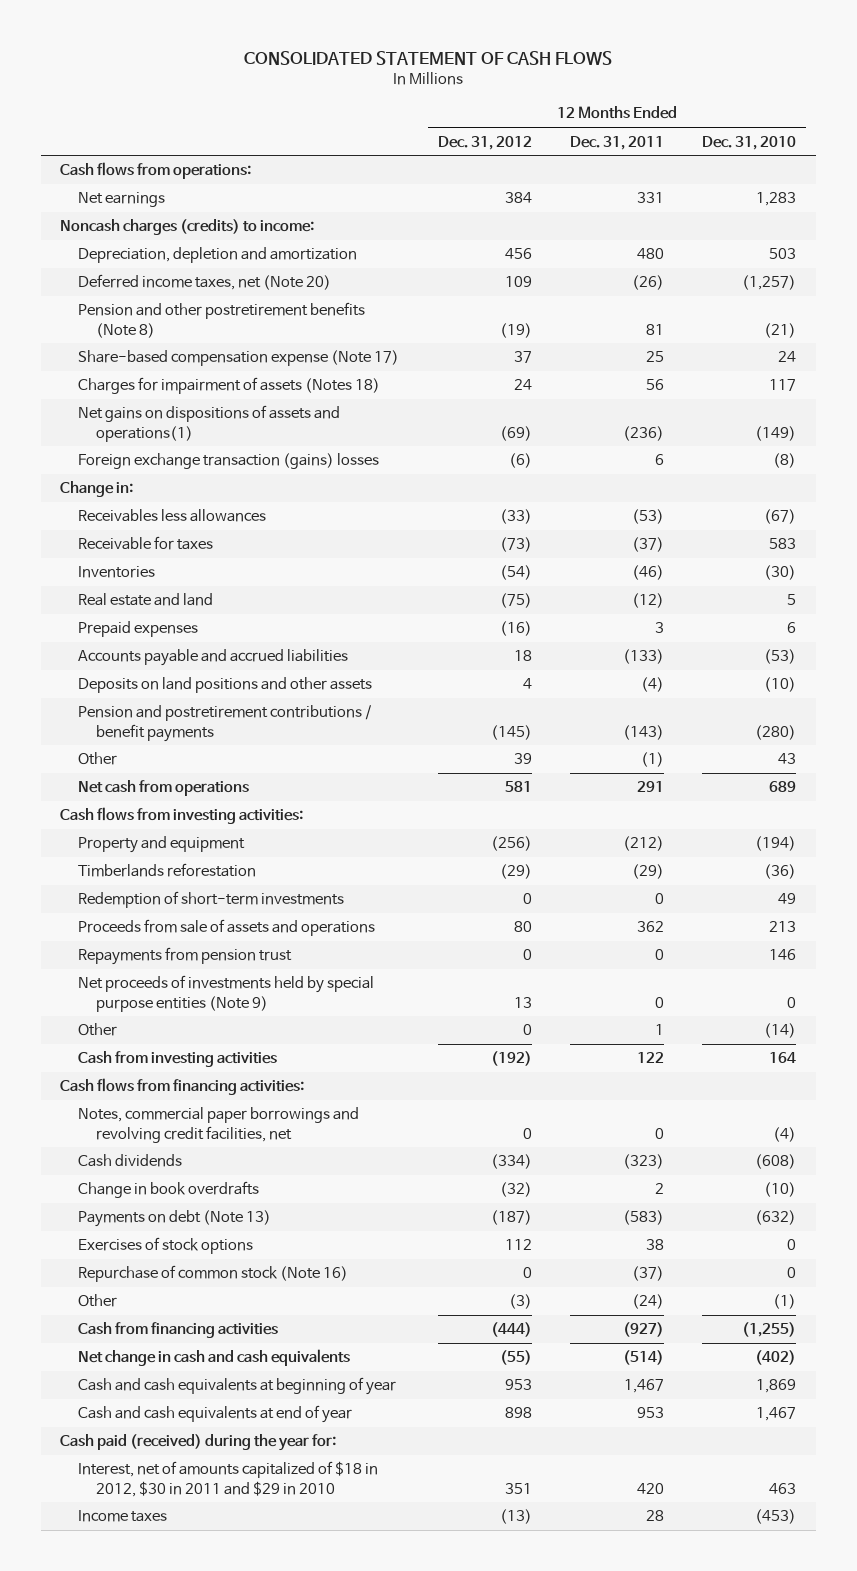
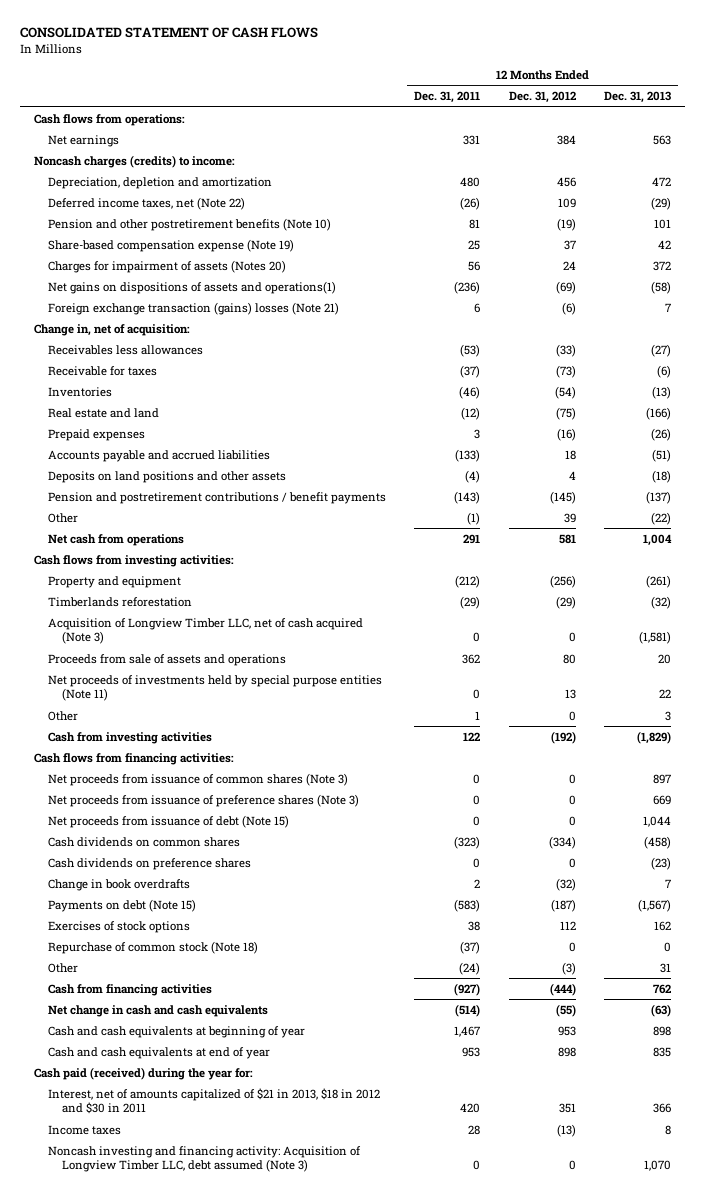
- | 12 Months Ended Dec. 31, 2012 | 12 Months Ended Dec. 31, 2011 | 12 Months Ended Dec. 31, 2010
+ | 12 Months Ended Dec. 31, 2011 | 12 Months Ended Dec. 31, 2012 | 12 Months Ended Dec. 31, 2013
- Deferred income taxes, net (Note 20) | 109 | (26) | (1,257)
- Pension and other postretirement benefits (Note 8) | (19) | 81 | (21)
- Share-based compensation expense (Note 17) | 37 | 25 | 24
- Charges for impairment of assets (Notes 18) | 24 | 56 | 117
+ Deferred income taxes, net (Note 22) | (26) | 109 | (29)
+ Pension and other postretirement benefits (Note 10) | 81 | (19) | 101
+ Share-based compensation expense (Note 19) | 25 | 37 | 42
+ Charges for impairment of assets (Notes 20) | 56 | 24 | 372
- Foreign exchange transaction (gains) losses | (6) | 6 | (8)
- Change in:
+ Foreign exchange transaction (gains) losses (Note 21) | 6 | (6) | 7
+ Change in, net of acquisition:
- Redemption of short-term investments | 0 | 0 | 49
+ Acquisition of Longview Timber LLC, net of cash acquired (Note 3) | 0 | 0 | (1,581)
- Repayments from pension trust | 0 | 0 | 146
- Net proceeds of investments held by special purpose entities (Note 9) | 13 | 0 | 0
+ Net proceeds of investments held by special purpose entities (Note 11) | 0 | 13 | 22
- Notes, commercial paper borrowings and revolving credit facilities, net | 0 | 0 | (4)
- Cash dividends | (334) | (323) | (608)
+ Net proceeds from issuance of common shares (Note 3) | 0 | 0 | 897
+ Net proceeds from issuance of preference shares (Note 3) | 0 | 0 | 669
+ Net proceeds from issuance of debt (Note 15) | 0 | 0 | 1,044
+ Cash dividends on common shares | (323) | (334) | (458)
+ Cash dividends on preference shares | 0 | 0 | (23)
- Payments on debt (Note 13) | (187) | (583) | (632)
+ Payments on debt (Note 15) | (583) | (187) | (1,567)
- Repurchase of common stock (Note 16) | 0 | (37) | 0
+ Repurchase of common stock (Note 18) | (37) | 0 | 0
- Interest, net of amounts capitalized of $18 in 2012, $30 in 2011 and $29 in 2010 | 351 | 420 | 463
+ Interest, net of amounts capitalized of $21 in 2013, $18 in 2012 and $30 in 2011 | 420 | 351 | 366
+ Noncash investing and financing activity: Acquisition of Longview Timber LLC, debt assumed (Note 3) | 0 | 0 | 1,070

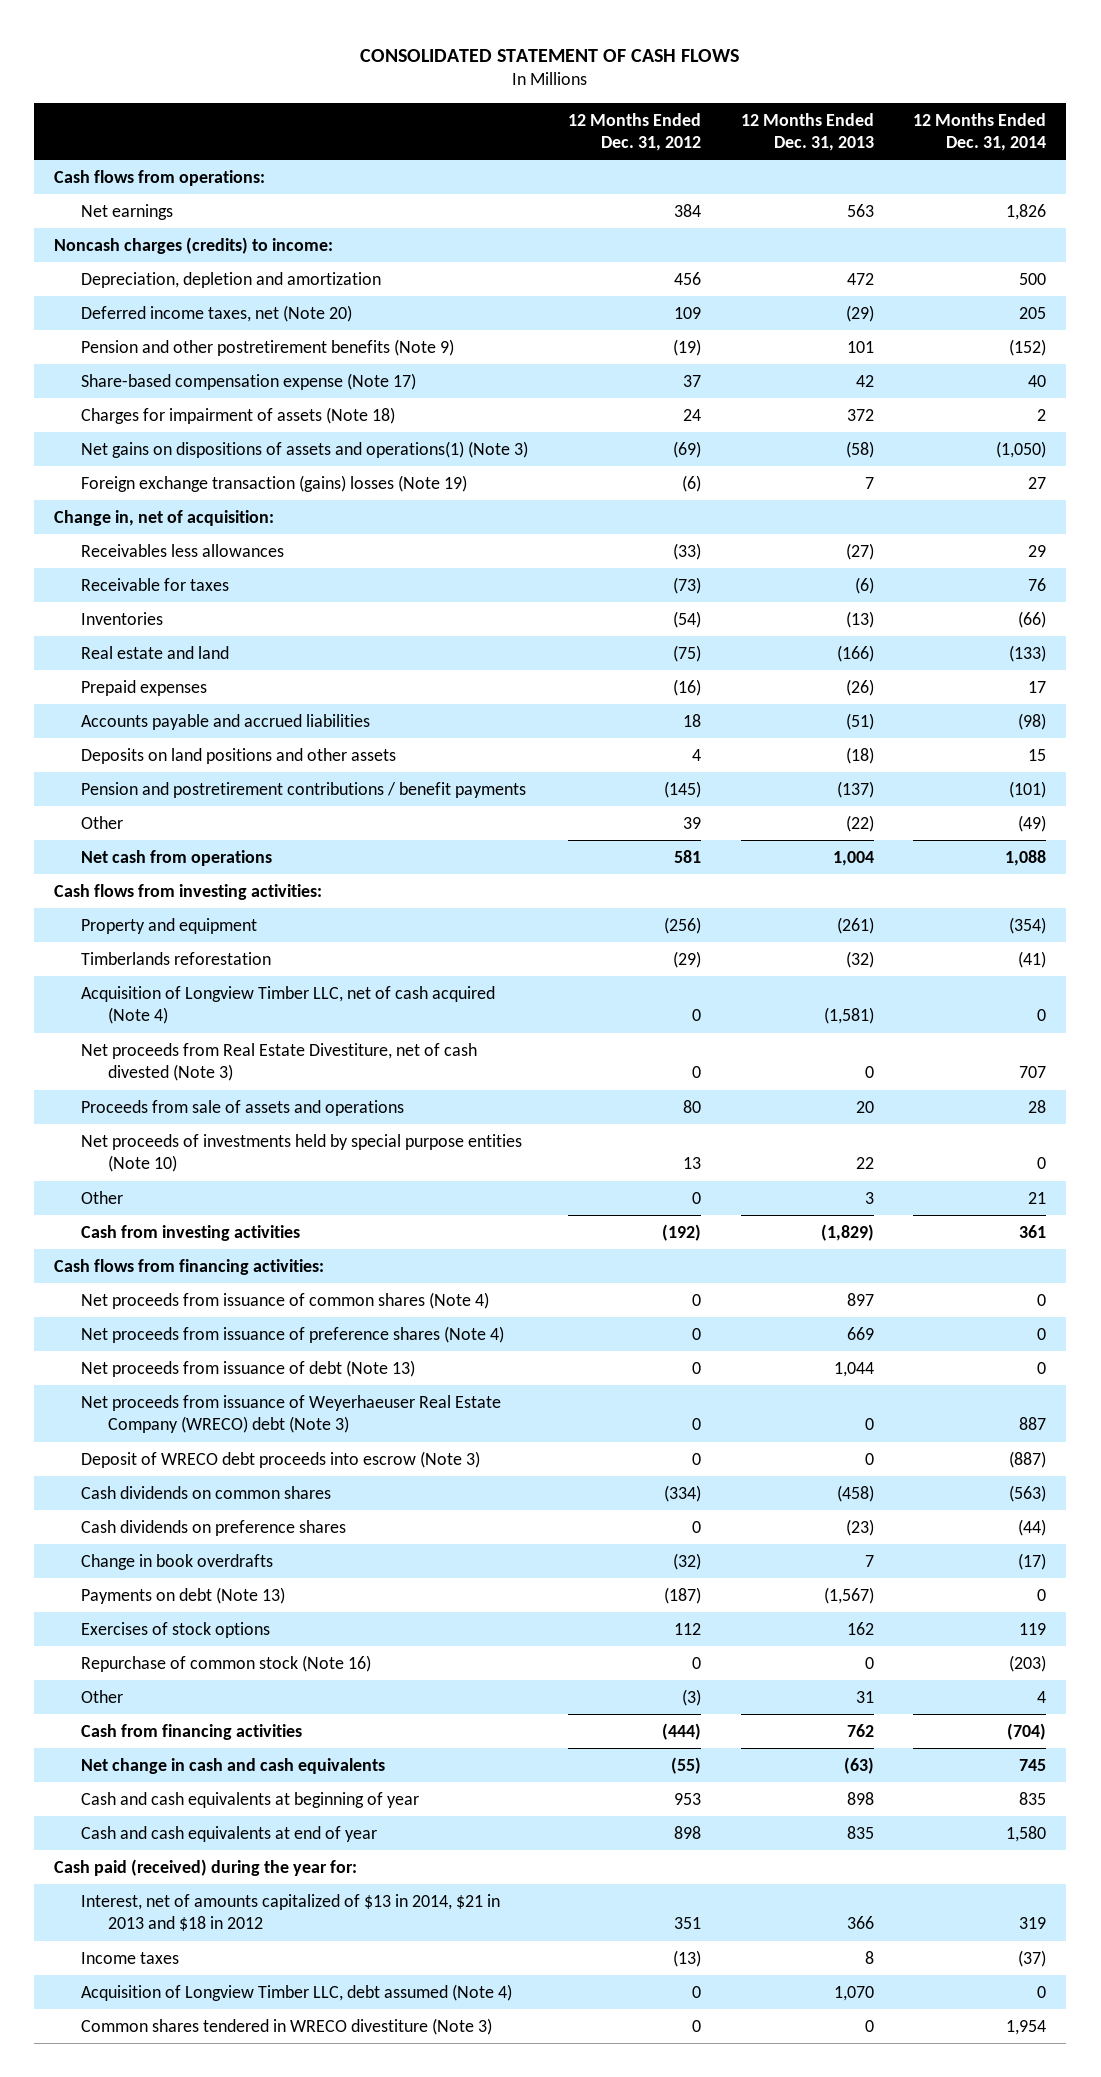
- | 12 Months Ended Dec. 31, 2011 | 12 Months Ended Dec. 31, 2012 | 12 Months Ended Dec. 31, 2013
+ | 12 Months Ended Dec. 31, 2012 | 12 Months Ended Dec. 31, 2013 | 12 Months Ended Dec. 31, 2014
- Deferred income taxes, net (Note 22) | (26) | 109 | (29)
- Pension and other postretirement benefits (Note 10) | 81 | (19) | 101
- Share-based compensation expense (Note 19) | 25 | 37 | 42
- Charges for impairment of assets (Notes 20) | 56 | 24 | 372
- Net gains on dispositions of assets and operations(1) | (236) | (69) | (58)
- Foreign exchange transaction (gains) losses (Note 21) | 6 | (6) | 7
+ Deferred income taxes, net (Note 20) | 109 | (29) | 205
+ Pension and other postretirement benefits (Note 9) | (19) | 101 | (152)
+ Share-based compensation expense (Note 17) | 37 | 42 | 40
+ Charges for impairment of assets (Note 18) | 24 | 372 | 2
+ Net gains on dispositions of assets and operations(1) (Note 3) | (69) | (58) | (1,050)
+ Foreign exchange transaction (gains) losses (Note 19) | (6) | 7 | 27
- Acquisition of Longview Timber LLC, net of cash acquired (Note 3) | 0 | 0 | (1,581)
+ Acquisition of Longview Timber LLC, net of cash acquired (Note 4) | 0 | (1,581) | 0
+ Net proceeds from Real Estate Divestiture, net of cash divested (Note 3) | 0 | 0 | 707
- Net proceeds of investments held by special purpose entities (Note 11) | 0 | 13 | 22
+ Net proceeds of investments held by special purpose entities (Note 10) | 13 | 22 | 0
- Net proceeds from issuance of common shares (Note 3) | 0 | 0 | 897
- Net proceeds from issuance of preference shares (Note 3) | 0 | 0 | 669
- Net proceeds from issuance of debt (Note 15) | 0 | 0 | 1,044
+ Net proceeds from issuance of common shares (Note 4) | 0 | 897 | 0
+ Net proceeds from issuance of preference shares (Note 4) | 0 | 669 | 0
+ Net proceeds from issuance of debt (Note 13) | 0 | 1,044 | 0
+ Net proceeds from issuance of Weyerhaeuser Real Estate Company (WRECO) debt (Note 3) | 0 | 0 | 887
+ Deposit of WRECO debt proceeds into escrow (Note 3) | 0 | 0 | (887)
- Payments on debt (Note 15) | (583) | (187) | (1,567)
+ Payments on debt (Note 13) | (187) | (1,567) | 0
- Repurchase of common stock (Note 18) | (37) | 0 | 0
+ Repurchase of common stock (Note 16) | 0 | 0 | (203)
- Interest, net of amounts capitalized of $21 in 2013, $18 in 2012 and $30 in 2011 | 420 | 351 | 366
+ Interest, net of amounts capitalized of $13 in 2014, $21 in 2013 and $18 in 2012 | 351 | 366 | 319
- Noncash investing and financing activity: Acquisition of Longview Timber LLC, debt assumed (Note 3) | 0 | 0 | 1,070
+ Acquisition of Longview Timber LLC, debt assumed (Note 4) | 0 | 1,070 | 0
+ Common shares tendered in WRECO divestiture (Note 3) | 0 | 0 | 1,954

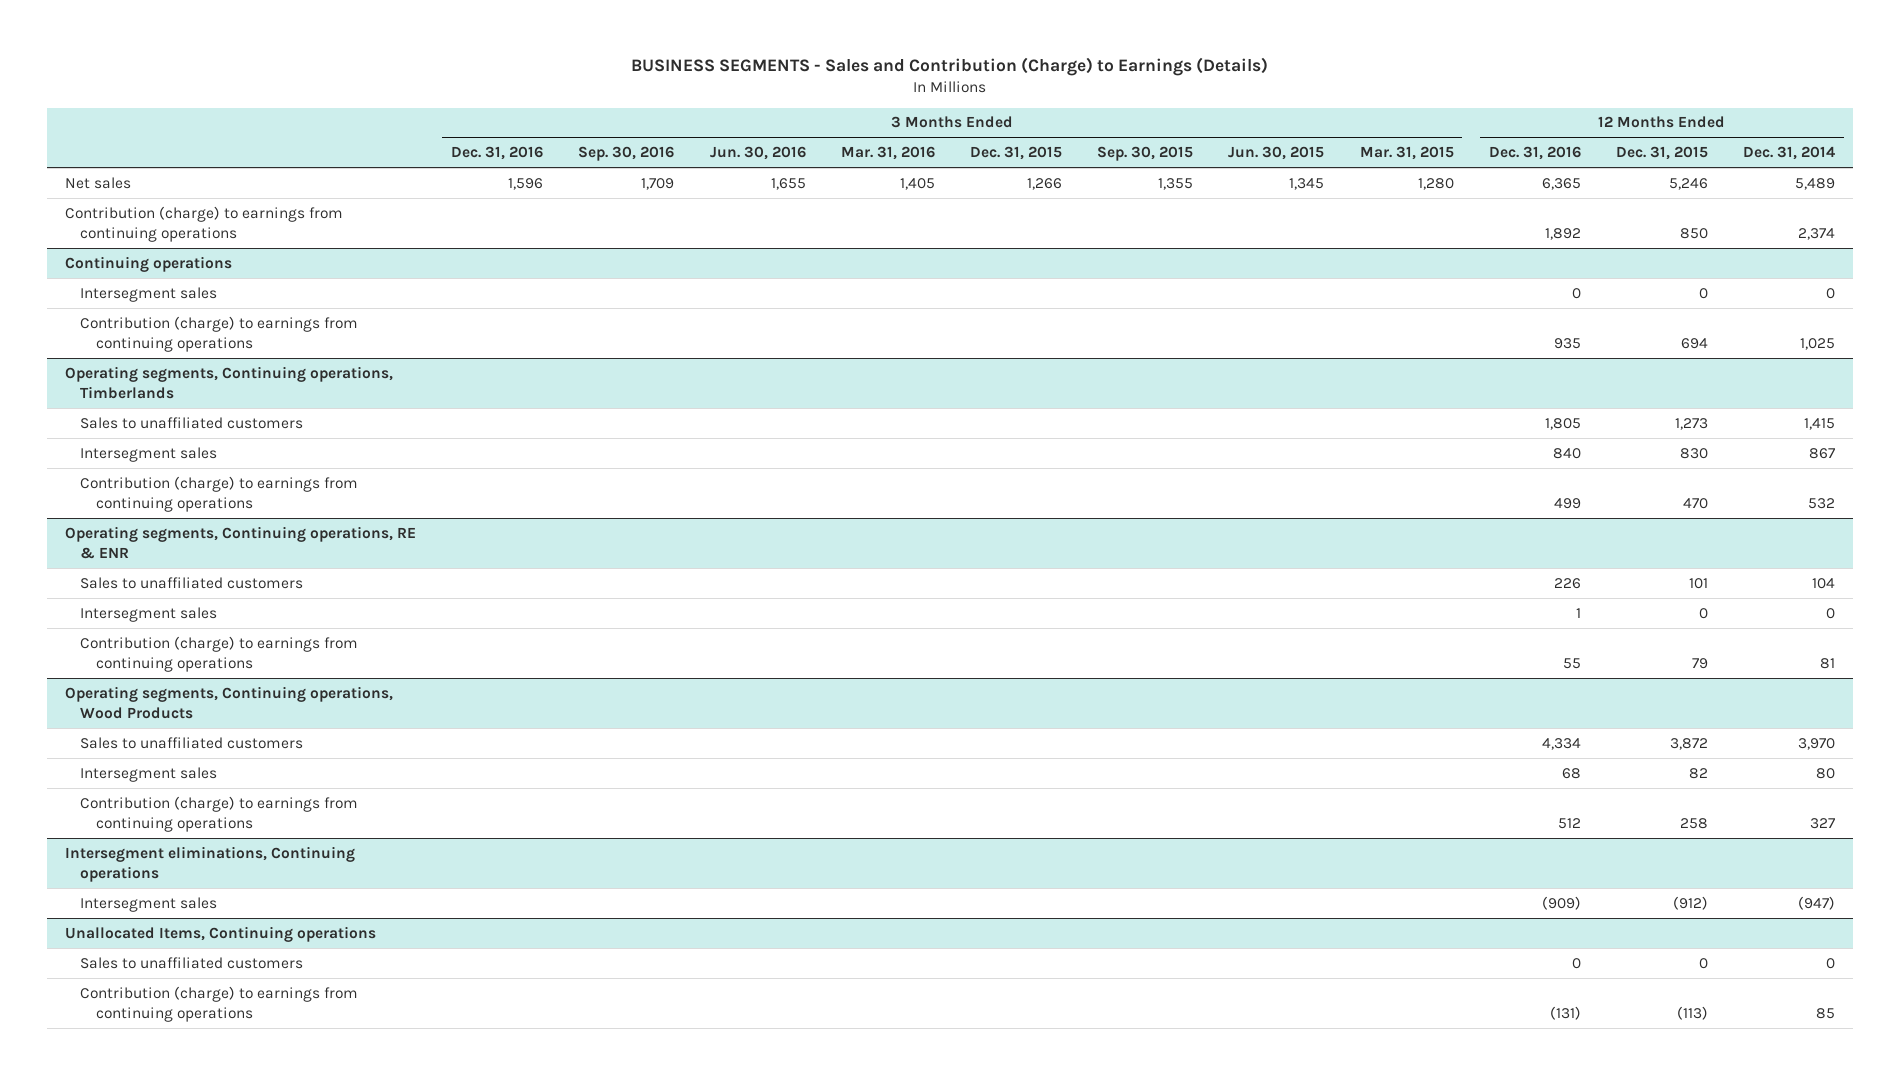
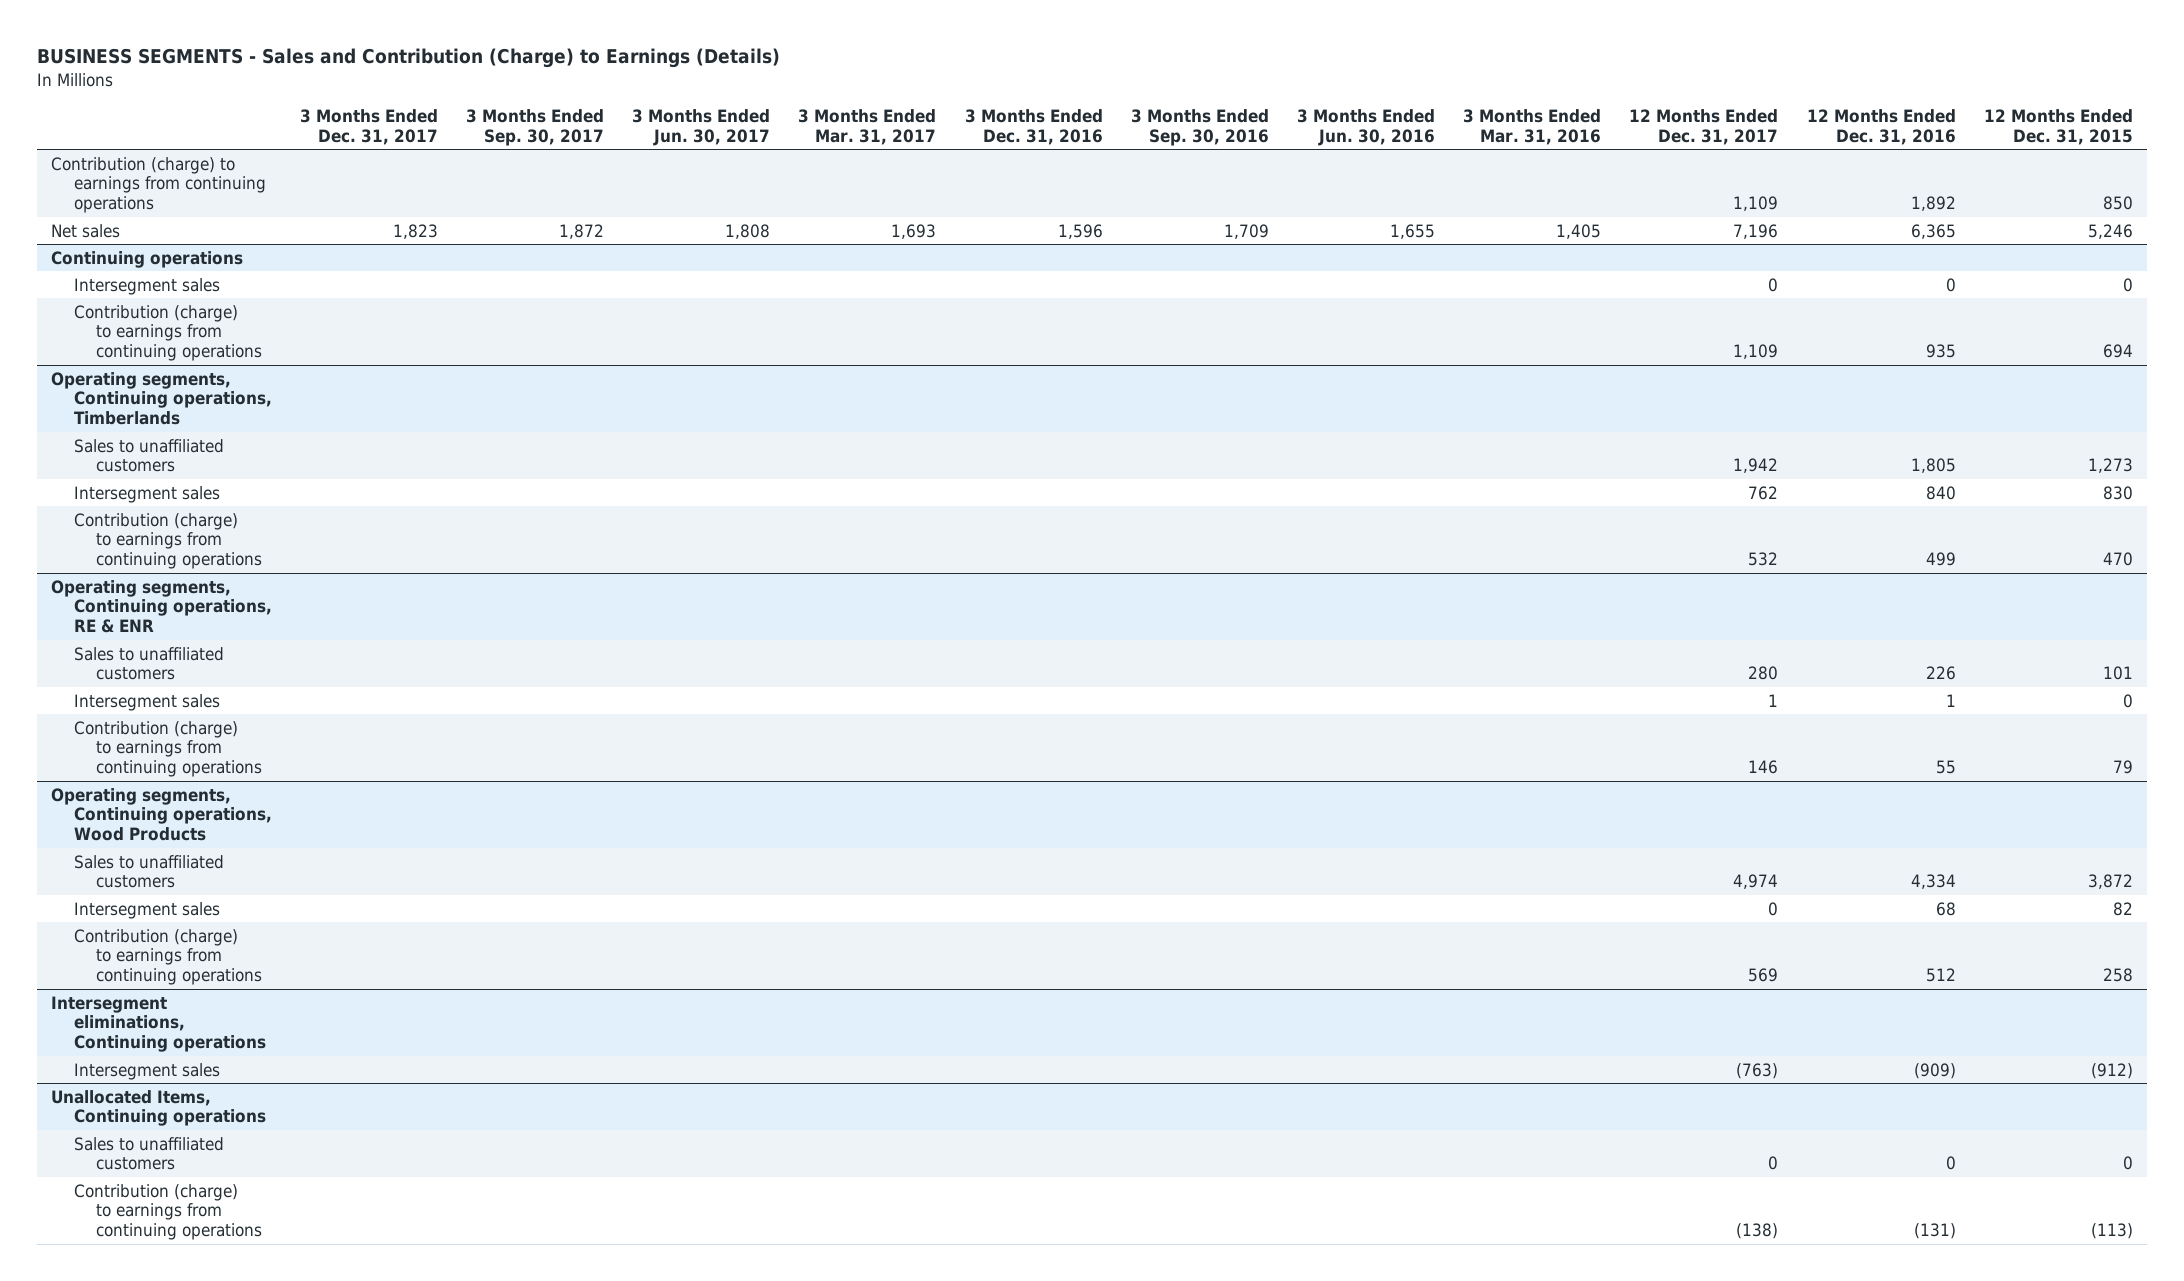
- | 3 Months Ended Dec. 31, 2016 | 3 Months Ended Sep. 30, 2016 | 3 Months Ended Jun. 30, 2016 | 3 Months Ended Mar. 31, 2016 | 3 Months Ended Dec. 31, 2015 | 3 Months Ended Sep. 30, 2015 | 3 Months Ended Jun. 30, 2015 | 3 Months Ended Mar. 31, 2015 | 12 Months Ended Dec. 31, 2016 | 12 Months Ended Dec. 31, 2015 | 12 Months Ended Dec. 31, 2014
+ | 3 Months Ended Dec. 31, 2017 | 3 Months Ended Sep. 30, 2017 | 3 Months Ended Jun. 30, 2017 | 3 Months Ended Mar. 31, 2017 | 3 Months Ended Dec. 31, 2016 | 3 Months Ended Sep. 30, 2016 | 3 Months Ended Jun. 30, 2016 | 3 Months Ended Mar. 31, 2016 | 12 Months Ended Dec. 31, 2017 | 12 Months Ended Dec. 31, 2016 | 12 Months Ended Dec. 31, 2015
moved down: Net sales | 1,823 | 1,872 | 1,808 | 1,693 | 1,596 | 1,709 | 1,655 | 1,405 | 7,196 | 6,365 | 5,246

